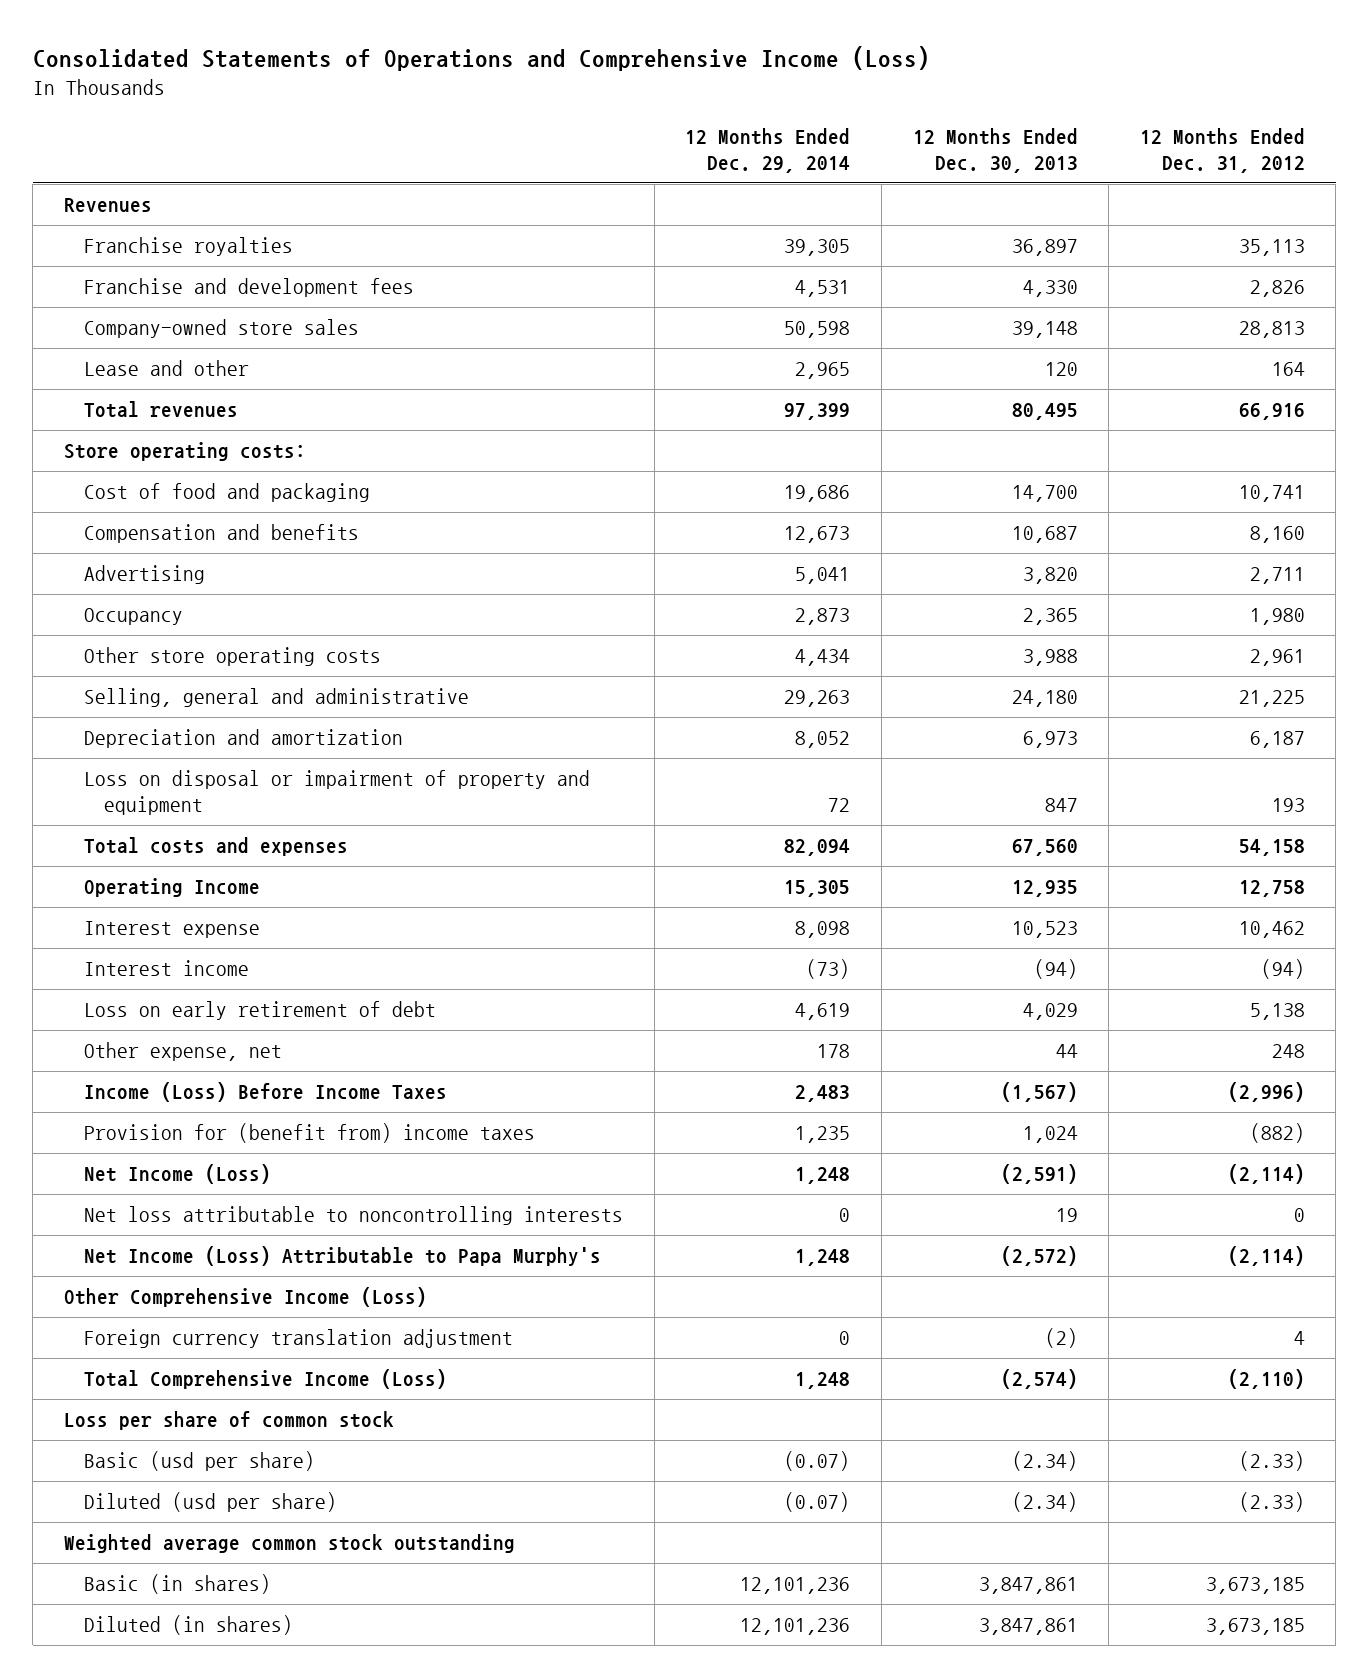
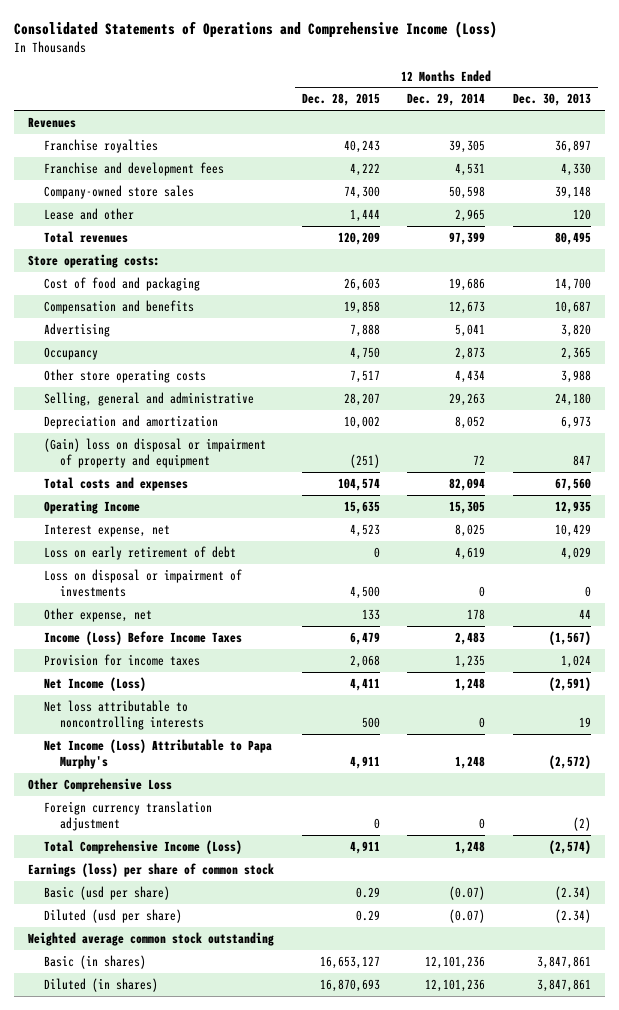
- | 12 Months Ended Dec. 29, 2014 | 12 Months Ended Dec. 30, 2013 | 12 Months Ended Dec. 31, 2012
+ | 12 Months Ended Dec. 28, 2015 | 12 Months Ended Dec. 29, 2014 | 12 Months Ended Dec. 30, 2013
- Loss on disposal or impairment of property and equipment | 72 | 847 | 193
+ (Gain) loss on disposal or impairment of property and equipment | (251) | 72 | 847
- Interest expense | 8,098 | 10,523 | 10,462
- Interest income | (73) | (94) | (94)
+ Interest expense, net | 4,523 | 8,025 | 10,429
+ Loss on disposal or impairment of investments | 4,500 | 0 | 0
- Provision for (benefit from) income taxes | 1,235 | 1,024 | (882)
+ Provision for income taxes | 2,068 | 1,235 | 1,024
- Other Comprehensive Income (Loss)
+ Other Comprehensive Loss
- Loss per share of common stock
+ Earnings (loss) per share of common stock

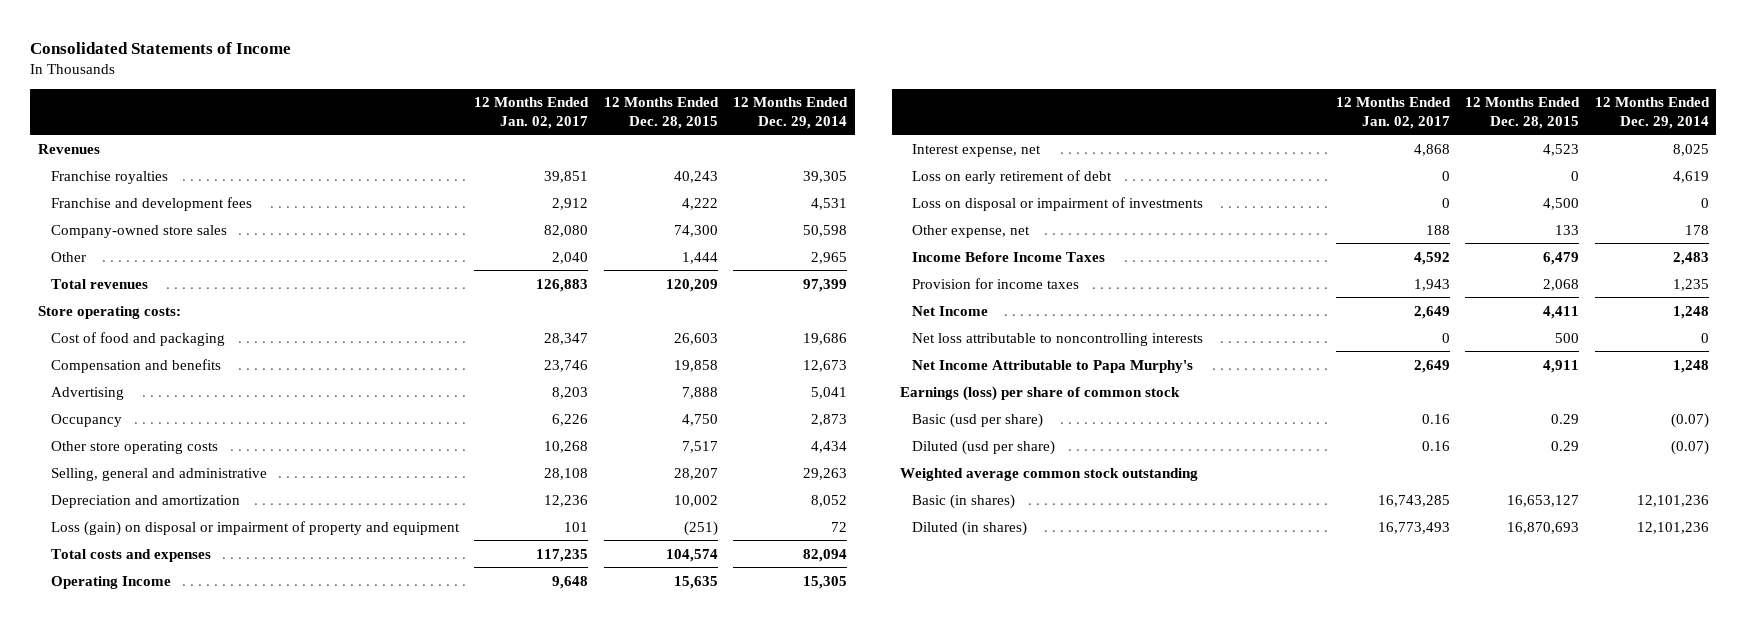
- Consolidated Statements of Operations and Comprehensive Income (Loss)
+ Consolidated Statements of Income
- | 12 Months Ended Dec. 28, 2015 | 12 Months Ended Dec. 29, 2014 | 12 Months Ended Dec. 30, 2013
+ | 12 Months Ended Jan. 02, 2017 | 12 Months Ended Dec. 28, 2015 | 12 Months Ended Dec. 29, 2014
- Lease and other | 1,444 | 2,965 | 120
+ Other | 2,040 | 1,444 | 2,965
- (Gain) loss on disposal or impairment of property and equipment | (251) | 72 | 847
+ Loss (gain) on disposal or impairment of property and equipment | 101 | (251) | 72
- Income (Loss) Before Income Taxes | 6,479 | 2,483 | (1,567)
+ Income Before Income Taxes | 4,592 | 6,479 | 2,483
- Net Income (Loss) | 4,411 | 1,248 | (2,591)
+ Net Income | 2,649 | 4,411 | 1,248
- Net Income (Loss) Attributable to Papa Murphy's | 4,911 | 1,248 | (2,572)
- Other Comprehensive Loss
- Foreign currency translation adjustment | 0 | 0 | (2)
- Total Comprehensive Income (Loss) | 4,911 | 1,248 | (2,574)
+ Net Income Attributable to Papa Murphy's | 2,649 | 4,911 | 1,248

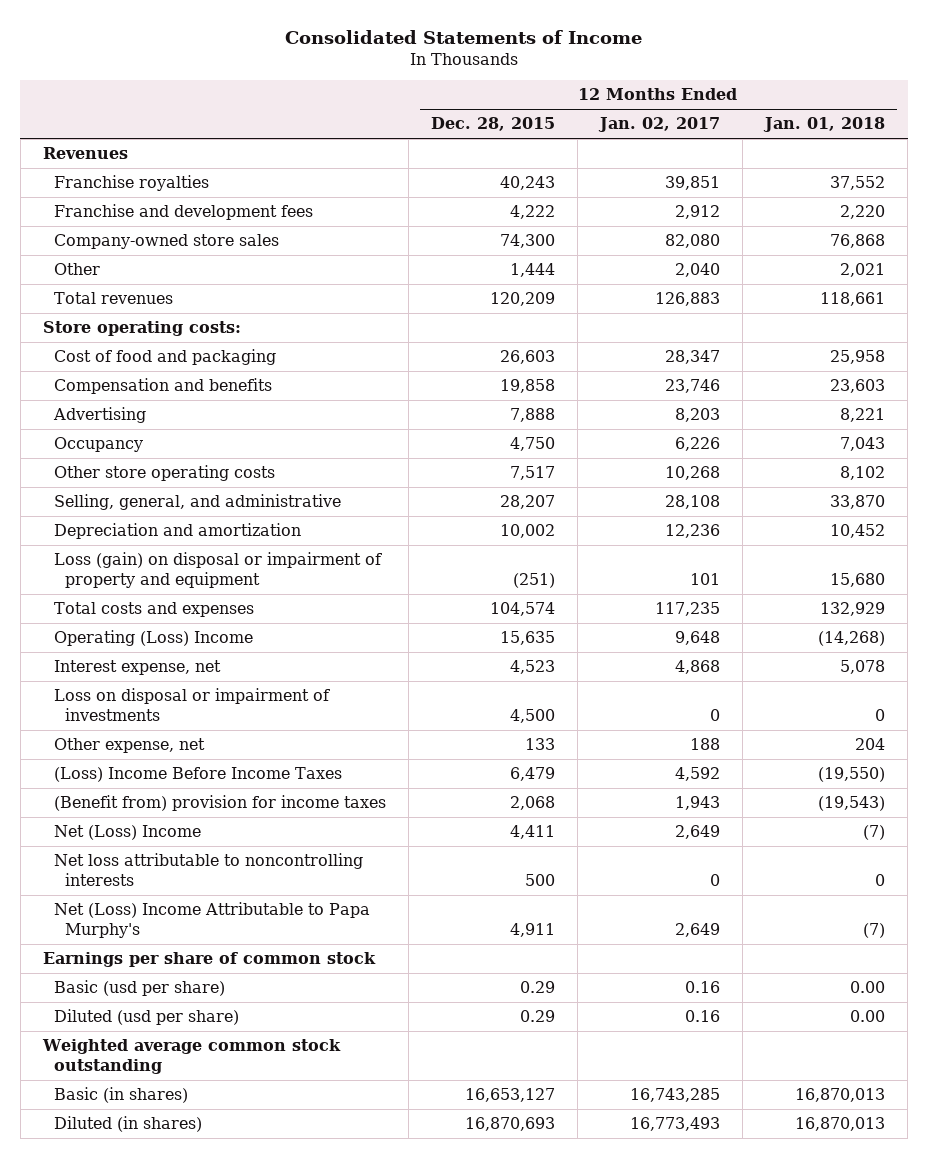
- | 12 Months Ended Jan. 02, 2017 | 12 Months Ended Dec. 28, 2015 | 12 Months Ended Dec. 29, 2014
+ | 12 Months Ended Dec. 28, 2015 | 12 Months Ended Jan. 02, 2017 | 12 Months Ended Jan. 01, 2018
- Selling, general and administrative | 28,108 | 28,207 | 29,263
+ Selling, general, and administrative | 28,207 | 28,108 | 33,870
- Operating Income | 9,648 | 15,635 | 15,305
+ Operating (Loss) Income | 15,635 | 9,648 | (14,268)
- Loss on early retirement of debt | 0 | 0 | 4,619
- Income Before Income Taxes | 4,592 | 6,479 | 2,483
- Provision for income taxes | 1,943 | 2,068 | 1,235
- Net Income | 2,649 | 4,411 | 1,248
+ (Loss) Income Before Income Taxes | 6,479 | 4,592 | (19,550)
+ (Benefit from) provision for income taxes | 2,068 | 1,943 | (19,543)
+ Net (Loss) Income | 4,411 | 2,649 | (7)
- Net Income Attributable to Papa Murphy's | 2,649 | 4,911 | 1,248
- Earnings (loss) per share of common stock
+ Net (Loss) Income Attributable to Papa Murphy's | 4,911 | 2,649 | (7)
+ Earnings per share of common stock

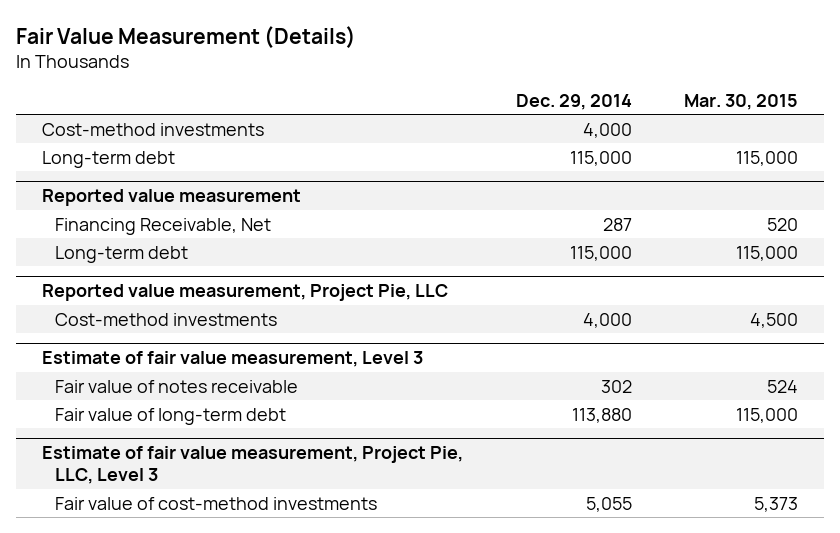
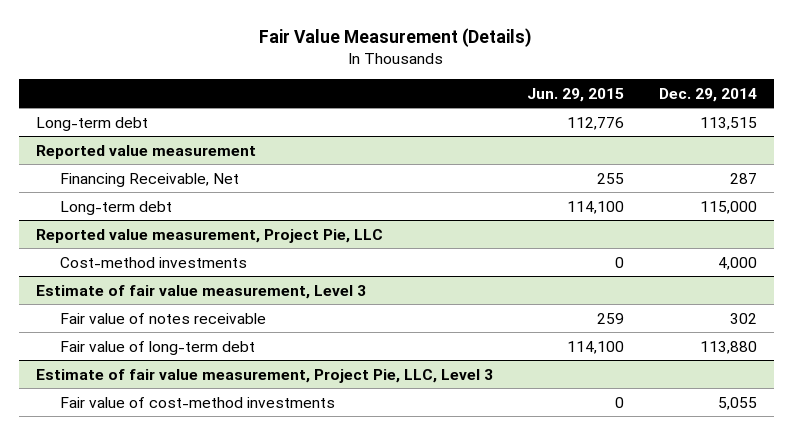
- | Dec. 29, 2014 | Mar. 30, 2015
+ | Jun. 29, 2015 | Dec. 29, 2014
- Cost-method investments | 4,000 |
- Long-term debt | 115,000 | 115,000
+ Long-term debt | 112,776 | 113,515

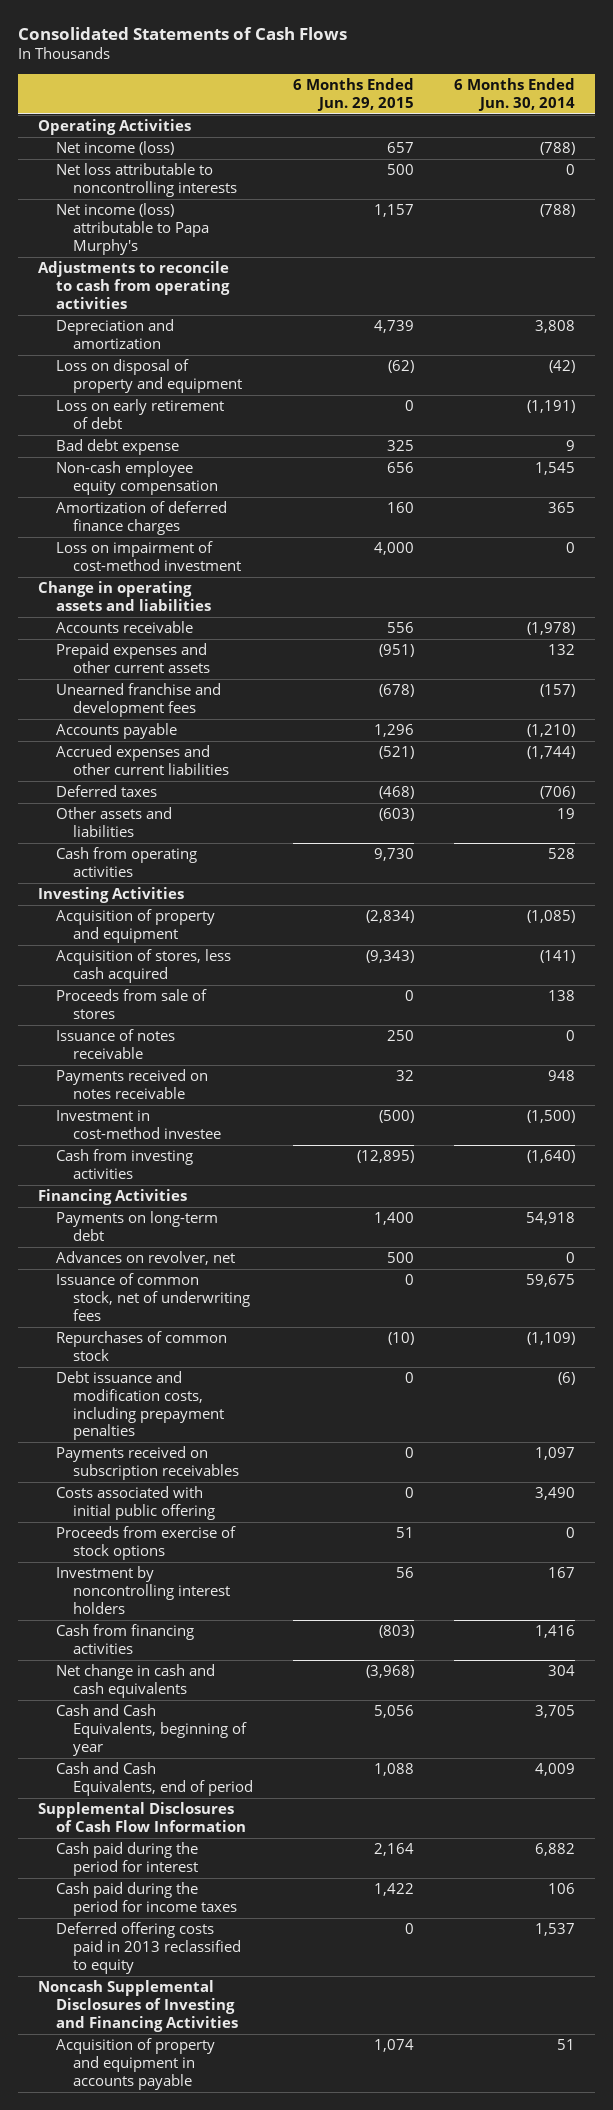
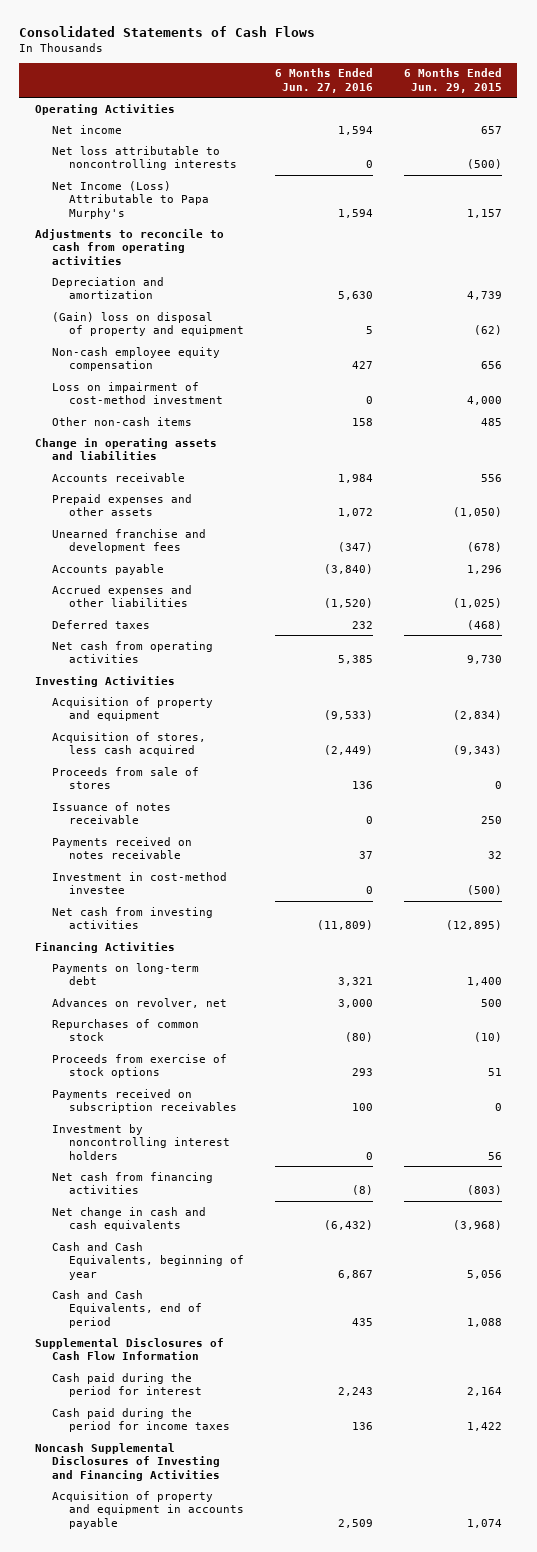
- | 6 Months Ended Jun. 29, 2015 | 6 Months Ended Jun. 30, 2014
+ | 6 Months Ended Jun. 27, 2016 | 6 Months Ended Jun. 29, 2015
- Net income (loss) | 657 | (788)
- Net loss attributable to noncontrolling interests | 500 | 0
- Net income (loss) attributable to Papa Murphy's | 1,157 | (788)
+ Net income | 1,594 | 657
+ Net loss attributable to noncontrolling interests | 0 | (500)
+ Net Income (Loss) Attributable to Papa Murphy's | 1,594 | 1,157
- Loss on disposal of property and equipment | (62) | (42)
- Loss on early retirement of debt | 0 | (1,191)
- Bad debt expense | 325 | 9
+ (Gain) loss on disposal of property and equipment | 5 | (62)
- Amortization of deferred finance charges | 160 | 365
+ Other non-cash items | 158 | 485
- Prepaid expenses and other current assets | (951) | 132
+ Prepaid expenses and other assets | 1,072 | (1,050)
- Accrued expenses and other current liabilities | (521) | (1,744)
+ Accrued expenses and other liabilities | (1,520) | (1,025)
- Other assets and liabilities | (603) | 19
- Cash from operating activities | 9,730 | 528
+ Net cash from operating activities | 5,385 | 9,730
- Cash from investing activities | (12,895) | (1,640)
+ Net cash from investing activities | (11,809) | (12,895)
- Issuance of common stock, net of underwriting fees | 0 | 59,675
- Debt issuance and modification costs, including prepayment penalties | 0 | (6)
- Costs associated with initial public offering | 0 | 3,490
moved down: Payments received on subscription receivables | 100 | 0
- Cash from financing activities | (803) | 1,416
+ Net cash from financing activities | (8) | (803)
- Deferred offering costs paid in 2013 reclassified to equity | 0 | 1,537

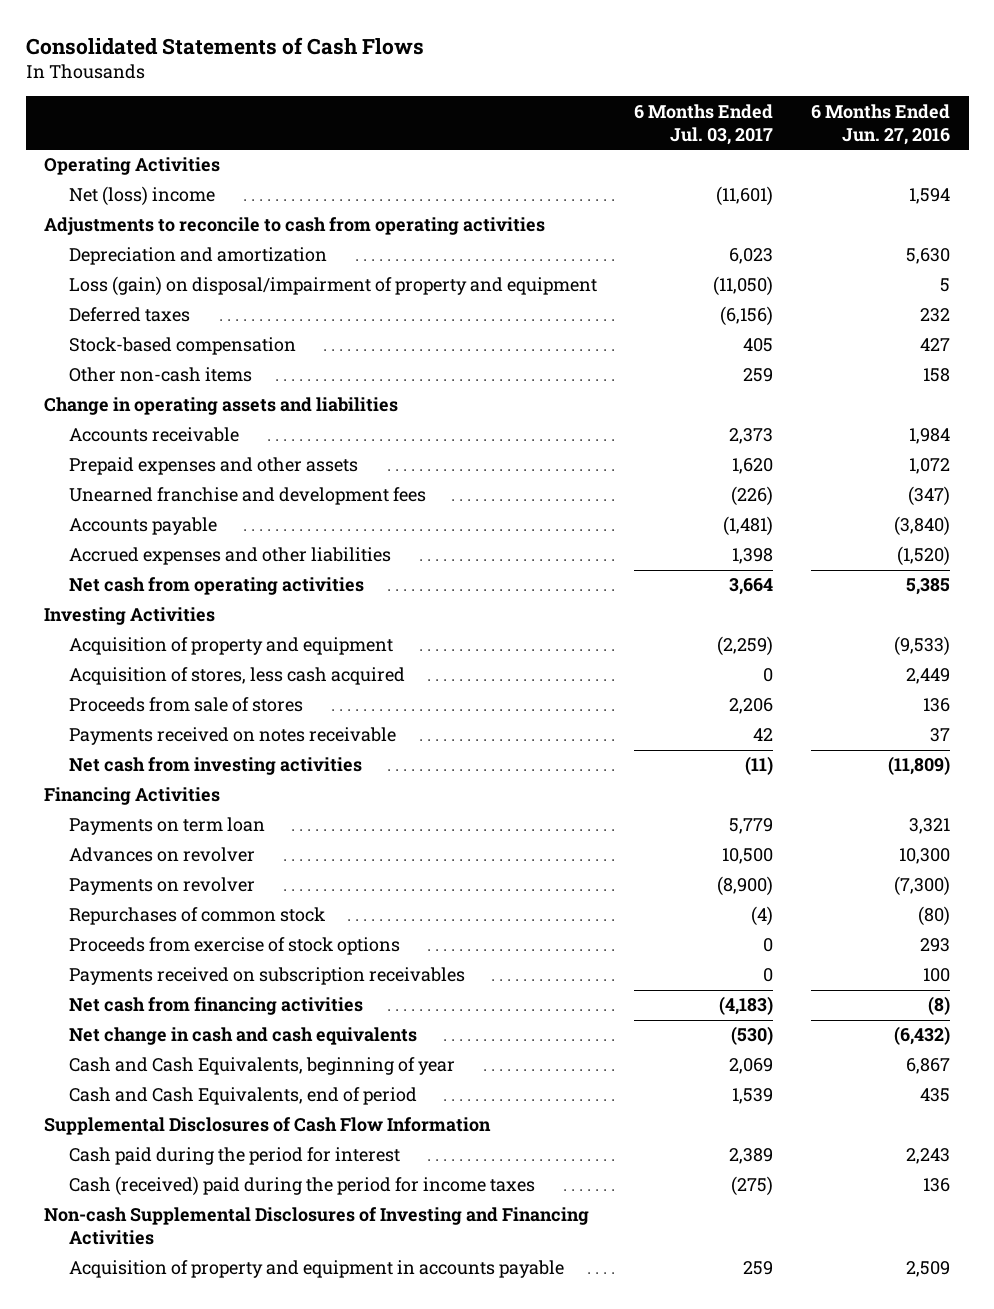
- | 6 Months Ended Jun. 27, 2016 | 6 Months Ended Jun. 29, 2015
+ | 6 Months Ended Jul. 03, 2017 | 6 Months Ended Jun. 27, 2016
- Net income | 1,594 | 657
- Net loss attributable to noncontrolling interests | 0 | (500)
- Net Income (Loss) Attributable to Papa Murphy's | 1,594 | 1,157
+ Net (loss) income | (11,601) | 1,594
- (Gain) loss on disposal of property and equipment | 5 | (62)
- Non-cash employee equity compensation | 427 | 656
- Loss on impairment of cost-method investment | 0 | 4,000
+ Loss (gain) on disposal/impairment of property and equipment | (11,050) | 5
moved up: Deferred taxes | (6,156) | 232
+ Stock-based compensation | 405 | 427
- Acquisition of stores, less cash acquired | (2,449) | (9,343)
+ Acquisition of stores, less cash acquired | 0 | 2,449
- Issuance of notes receivable | 0 | 250
- Investment in cost-method investee | 0 | (500)
- Payments on long-term debt | 3,321 | 1,400
- Advances on revolver, net | 3,000 | 500
+ Payments on term loan | 5,779 | 3,321
+ Advances on revolver | 10,500 | 10,300
+ Payments on revolver | (8,900) | (7,300)
- Investment by noncontrolling interest holders | 0 | 56
- Cash paid during the period for income taxes | 136 | 1,422
- Noncash Supplemental Disclosures of Investing and Financing Activities
+ Cash (received) paid during the period for income taxes | (275) | 136
+ Non-cash Supplemental Disclosures of Investing and Financing Activities

